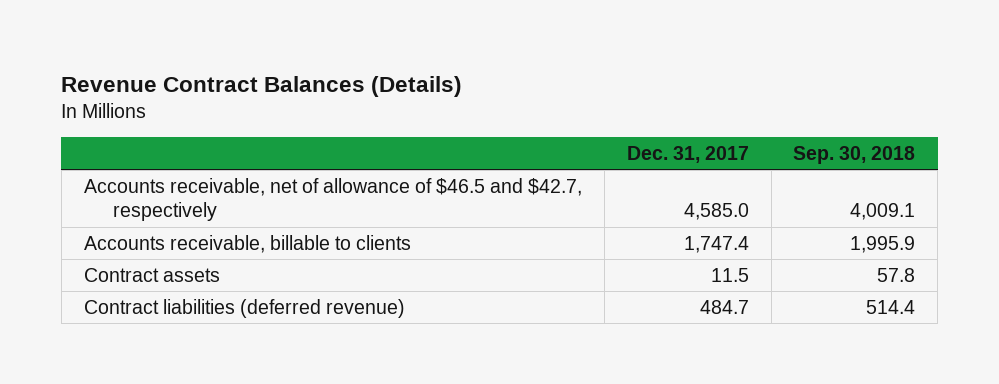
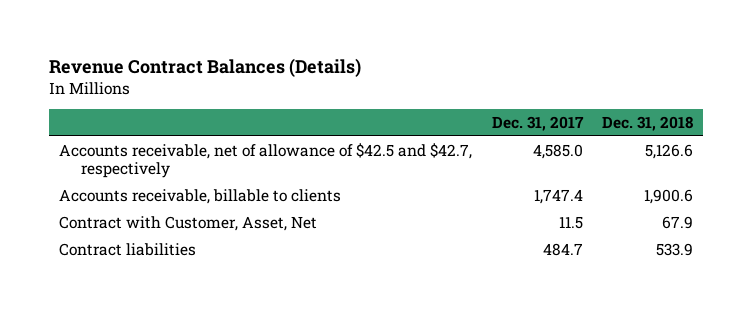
- | Dec. 31, 2017 | Sep. 30, 2018
+ | Dec. 31, 2017 | Dec. 31, 2018
- Accounts receivable, net of allowance of $46.5 and $42.7, respectively | 4,585.0 | 4,009.1
+ Accounts receivable, net of allowance of $42.5 and $42.7, respectively | 4,585.0 | 5,126.6
- Contract assets | 11.5 | 57.8
- Contract liabilities (deferred revenue) | 484.7 | 514.4
+ Contract with Customer, Asset, Net | 11.5 | 67.9
+ Contract liabilities | 484.7 | 533.9

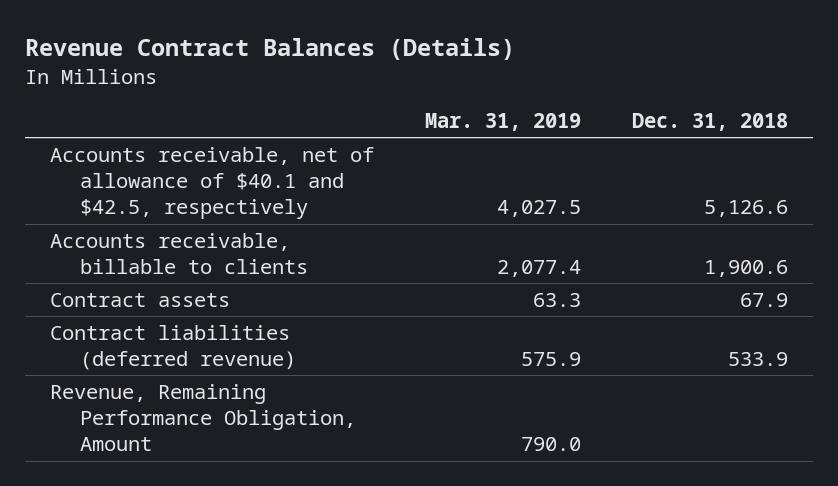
- | Dec. 31, 2017 | Dec. 31, 2018
+ | Mar. 31, 2019 | Dec. 31, 2018
- Accounts receivable, net of allowance of $42.5 and $42.7, respectively | 4,585.0 | 5,126.6
+ Accounts receivable, net of allowance of $40.1 and $42.5, respectively | 4,027.5 | 5,126.6
- Contract with Customer, Asset, Net | 11.5 | 67.9
- Contract liabilities | 484.7 | 533.9
+ Contract assets | 63.3 | 67.9
+ Contract liabilities (deferred revenue) | 575.9 | 533.9
+ Revenue, Remaining Performance Obligation, Amount | 790.0 |

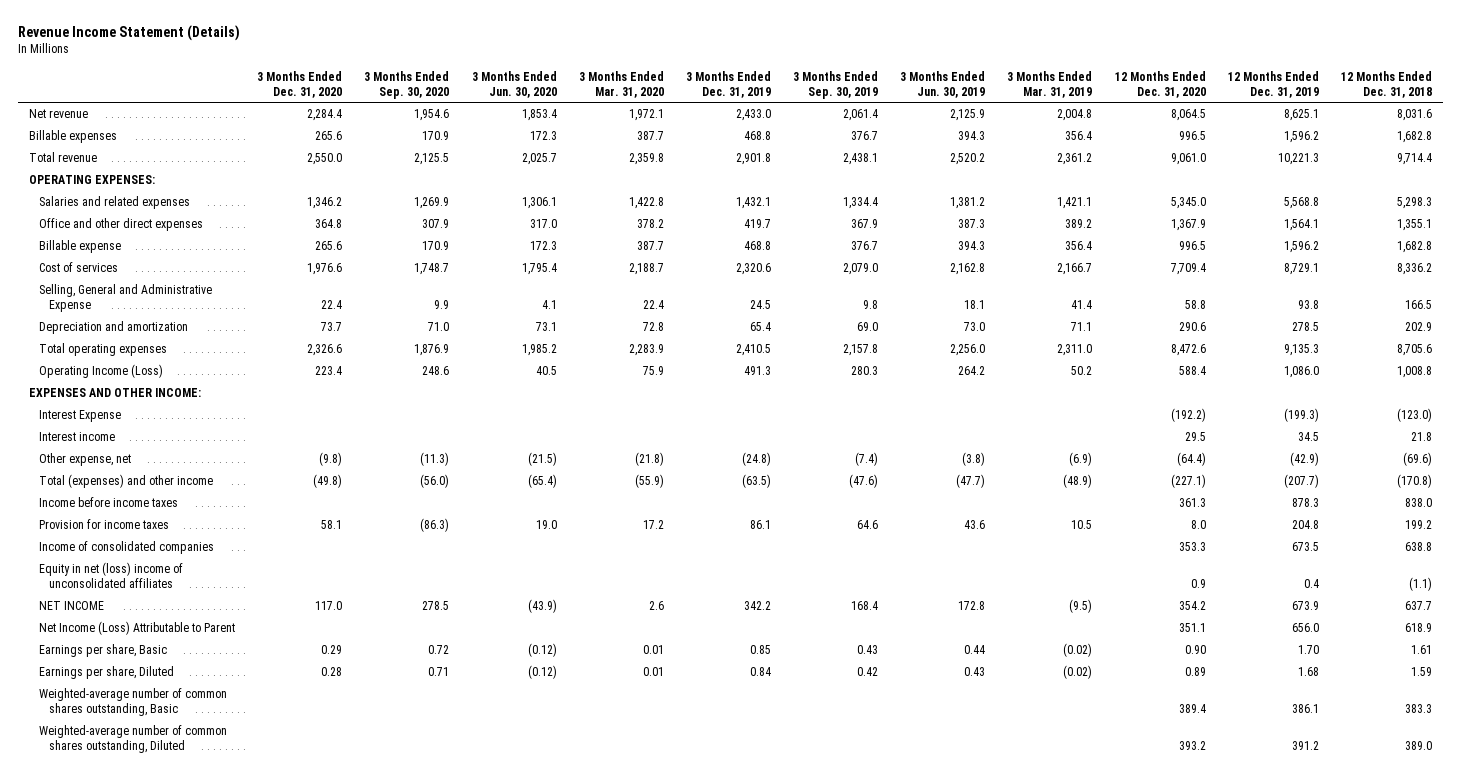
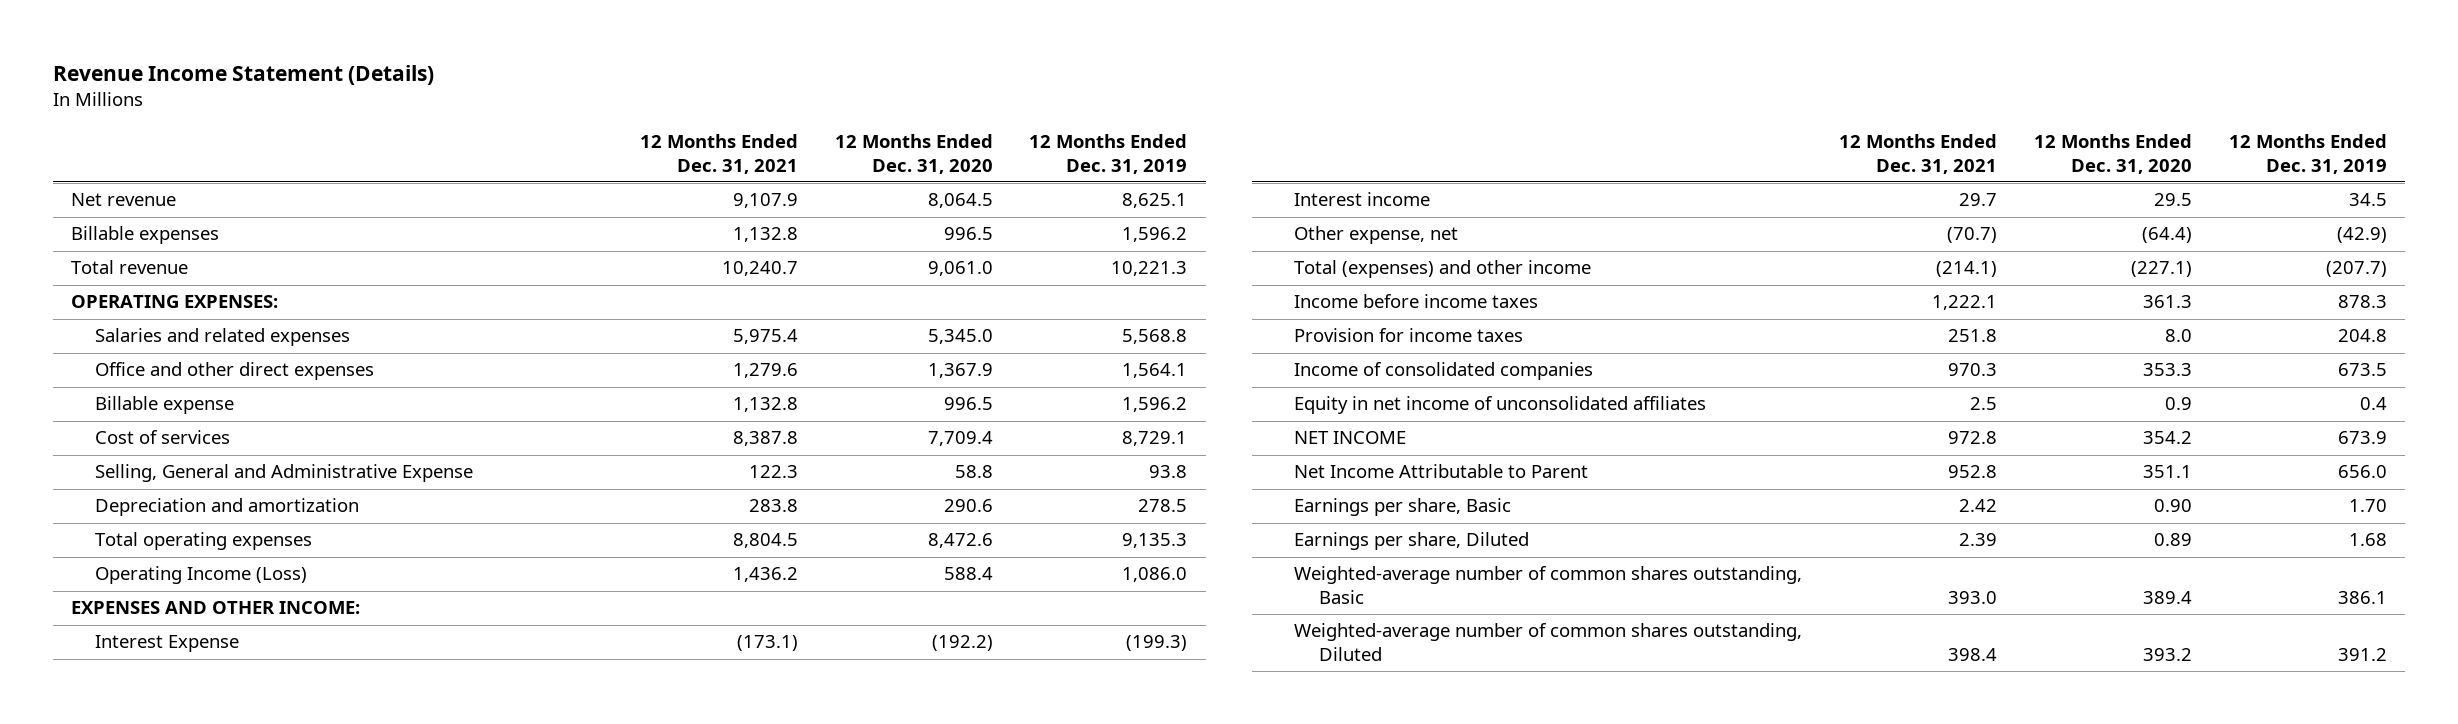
- | 3 Months Ended Dec. 31, 2020 | 3 Months Ended Sep. 30, 2020 | 3 Months Ended Jun. 30, 2020 | 3 Months Ended Mar. 31, 2020 | 3 Months Ended Dec. 31, 2019 | 3 Months Ended Sep. 30, 2019 | 3 Months Ended Jun. 30, 2019 | 3 Months Ended Mar. 31, 2019 | 12 Months Ended Dec. 31, 2020 | 12 Months Ended Dec. 31, 2019 | 12 Months Ended Dec. 31, 2018
+ | 12 Months Ended Dec. 31, 2021 | 12 Months Ended Dec. 31, 2020 | 12 Months Ended Dec. 31, 2019
- Equity in net (loss) income of unconsolidated affiliates | | | | | | | | | 0.9 | 0.4 | (1.1)
+ Equity in net income of unconsolidated affiliates | 2.5 | 0.9 | 0.4
- Net Income (Loss) Attributable to Parent | | | | | | | | | 351.1 | 656.0 | 618.9
+ Net Income Attributable to Parent | 952.8 | 351.1 | 656.0

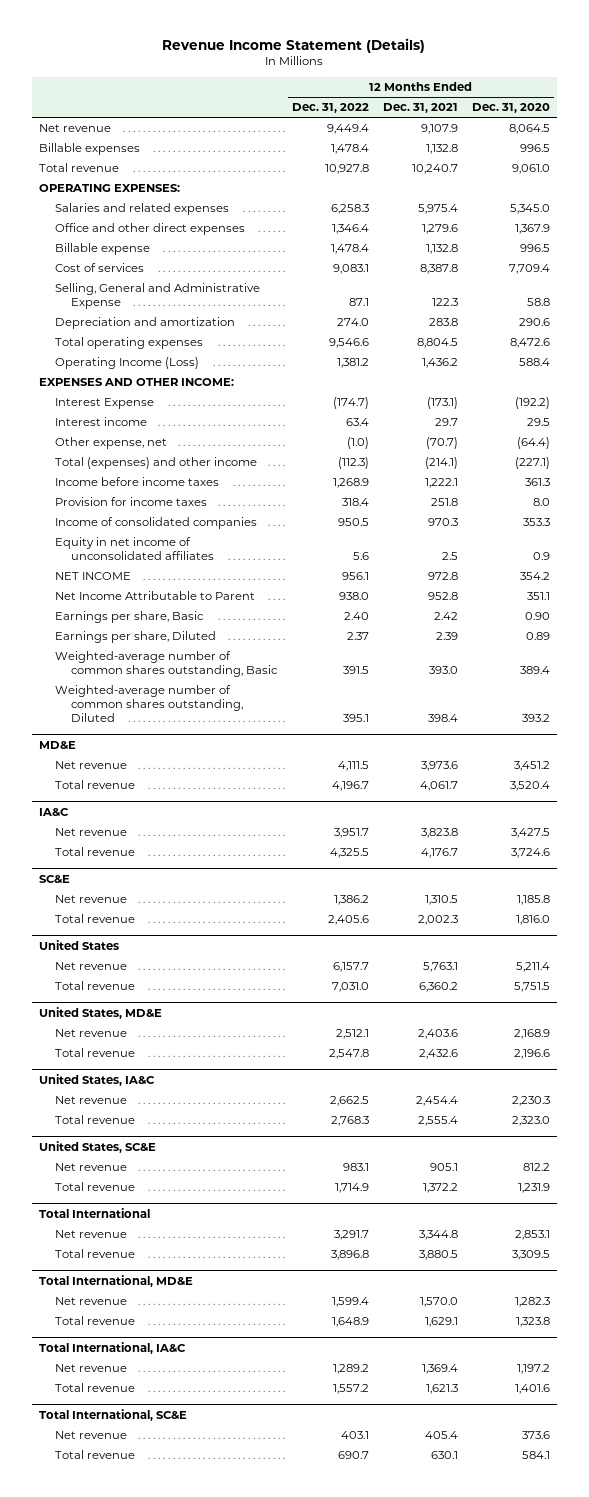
- | 12 Months Ended Dec. 31, 2021 | 12 Months Ended Dec. 31, 2020 | 12 Months Ended Dec. 31, 2019
+ | 12 Months Ended Dec. 31, 2022 | 12 Months Ended Dec. 31, 2021 | 12 Months Ended Dec. 31, 2020
+ MD&E
+ Net revenue | 4,111.5 | 3,973.6 | 3,451.2
+ Total revenue | 4,196.7 | 4,061.7 | 3,520.4
+ IA&C
+ Net revenue | 3,951.7 | 3,823.8 | 3,427.5
+ Total revenue | 4,325.5 | 4,176.7 | 3,724.6
+ SC&E
+ Net revenue | 1,386.2 | 1,310.5 | 1,185.8
+ Total revenue | 2,405.6 | 2,002.3 | 1,816.0
+ United States
+ Net revenue | 6,157.7 | 5,763.1 | 5,211.4
+ Total revenue | 7,031.0 | 6,360.2 | 5,751.5
+ United States, MD&E
+ Net revenue | 2,512.1 | 2,403.6 | 2,168.9
+ Total revenue | 2,547.8 | 2,432.6 | 2,196.6
+ United States, IA&C
+ Net revenue | 2,662.5 | 2,454.4 | 2,230.3
+ Total revenue | 2,768.3 | 2,555.4 | 2,323.0
+ United States, SC&E
+ Net revenue | 983.1 | 905.1 | 812.2
+ Total revenue | 1,714.9 | 1,372.2 | 1,231.9
+ Total International
+ Net revenue | 3,291.7 | 3,344.8 | 2,853.1
+ Total revenue | 3,896.8 | 3,880.5 | 3,309.5
+ Total International, MD&E
+ Net revenue | 1,599.4 | 1,570.0 | 1,282.3
+ Total revenue | 1,648.9 | 1,629.1 | 1,323.8
+ Total International, IA&C
+ Net revenue | 1,289.2 | 1,369.4 | 1,197.2
+ Total revenue | 1,557.2 | 1,621.3 | 1,401.6
+ Total International, SC&E
+ Net revenue | 403.1 | 405.4 | 373.6
+ Total revenue | 690.7 | 630.1 | 584.1

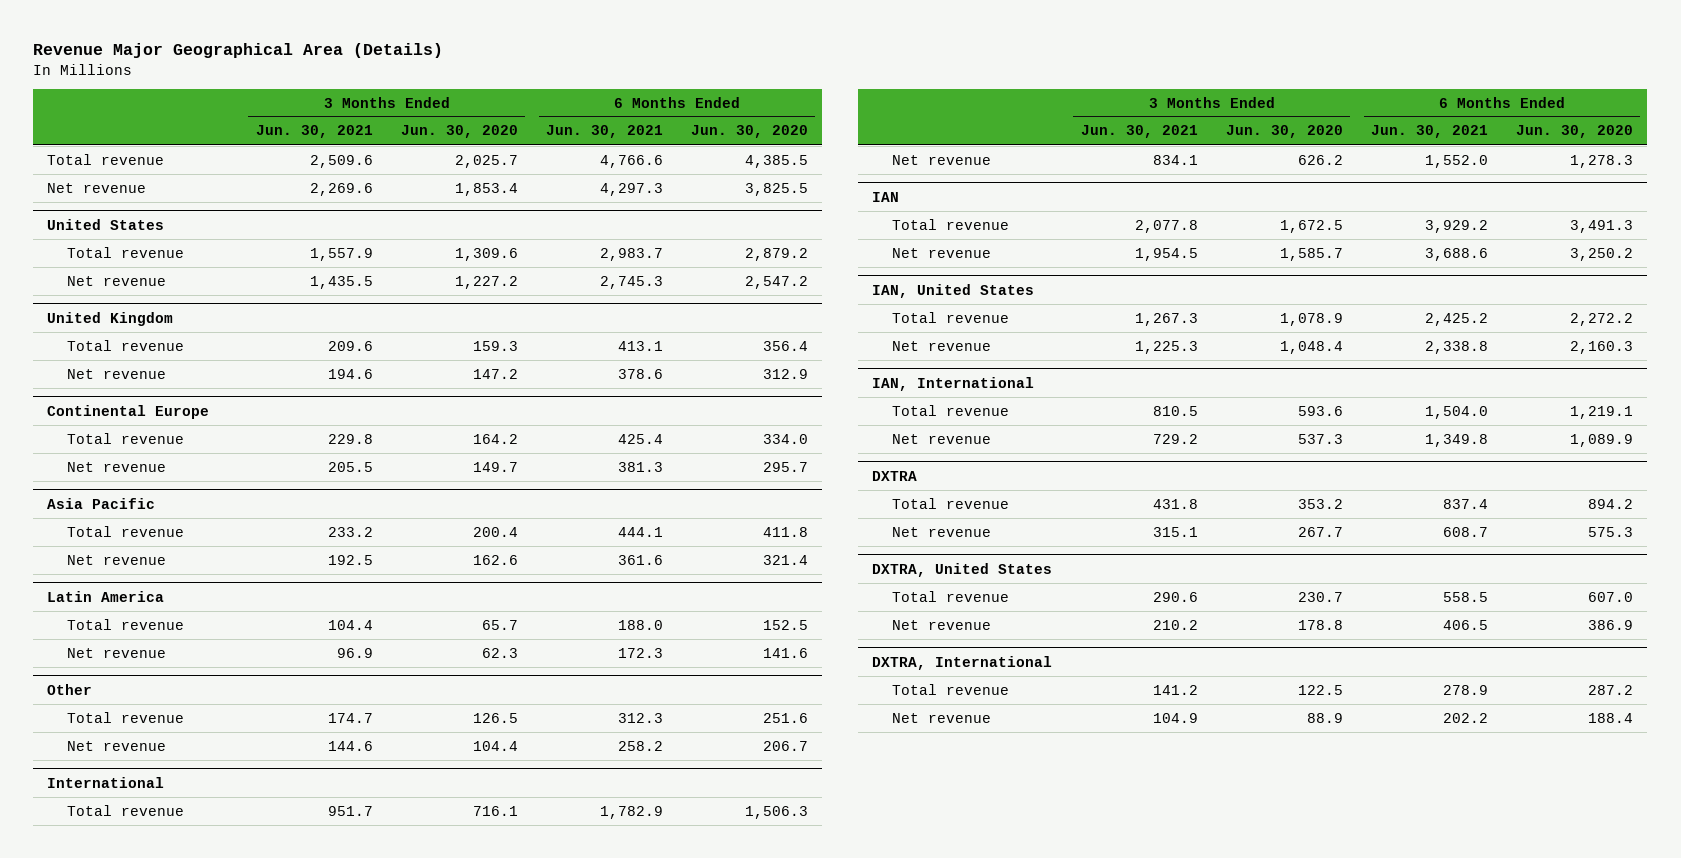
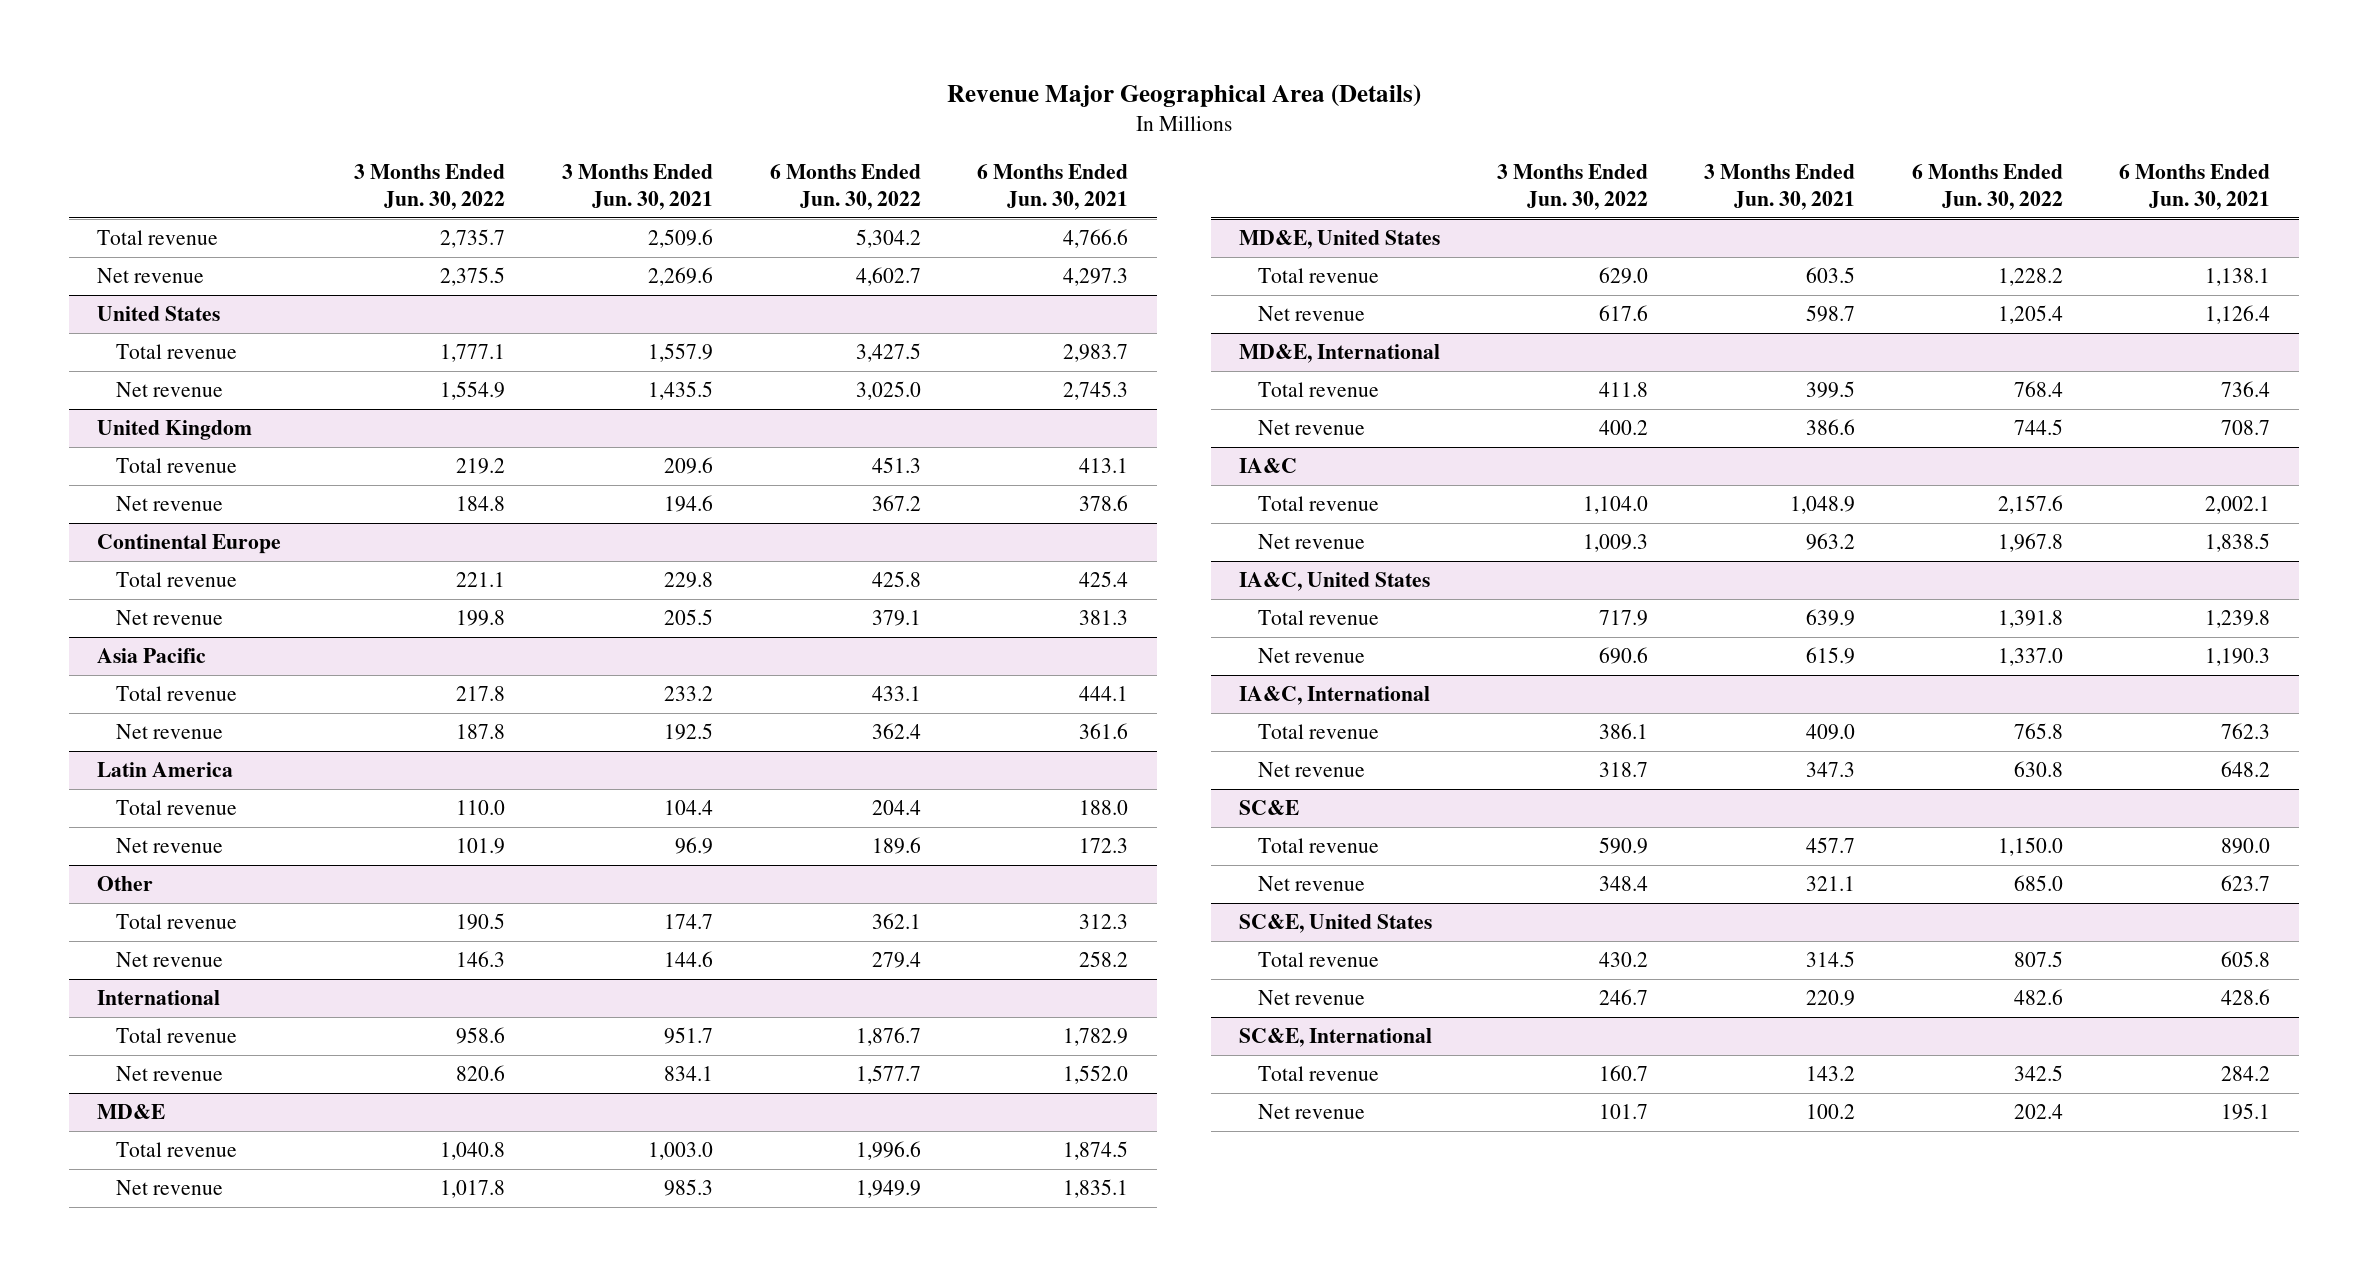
- | 3 Months Ended Jun. 30, 2021 | 3 Months Ended Jun. 30, 2020 | 6 Months Ended Jun. 30, 2021 | 6 Months Ended Jun. 30, 2020
+ | 3 Months Ended Jun. 30, 2022 | 3 Months Ended Jun. 30, 2021 | 6 Months Ended Jun. 30, 2022 | 6 Months Ended Jun. 30, 2021
- IAN
- Total revenue | 2,077.8 | 1,672.5 | 3,929.2 | 3,491.3
- Net revenue | 1,954.5 | 1,585.7 | 3,688.6 | 3,250.2
- IAN, United States
- Total revenue | 1,267.3 | 1,078.9 | 2,425.2 | 2,272.2
- Net revenue | 1,225.3 | 1,048.4 | 2,338.8 | 2,160.3
- IAN, International
- Total revenue | 810.5 | 593.6 | 1,504.0 | 1,219.1
- Net revenue | 729.2 | 537.3 | 1,349.8 | 1,089.9
- DXTRA
- Total revenue | 431.8 | 353.2 | 837.4 | 894.2
- Net revenue | 315.1 | 267.7 | 608.7 | 575.3
- DXTRA, United States
- Total revenue | 290.6 | 230.7 | 558.5 | 607.0
- Net revenue | 210.2 | 178.8 | 406.5 | 386.9
- DXTRA, International
- Total revenue | 141.2 | 122.5 | 278.9 | 287.2
- Net revenue | 104.9 | 88.9 | 202.2 | 188.4
+ MD&E
+ Total revenue | 1,040.8 | 1,003.0 | 1,996.6 | 1,874.5
+ Net revenue | 1,017.8 | 985.3 | 1,949.9 | 1,835.1
+ MD&E, United States
+ Total revenue | 629.0 | 603.5 | 1,228.2 | 1,138.1
+ Net revenue | 617.6 | 598.7 | 1,205.4 | 1,126.4
+ MD&E, International
+ Total revenue | 411.8 | 399.5 | 768.4 | 736.4
+ Net revenue | 400.2 | 386.6 | 744.5 | 708.7
+ IA&C
+ Total revenue | 1,104.0 | 1,048.9 | 2,157.6 | 2,002.1
+ Net revenue | 1,009.3 | 963.2 | 1,967.8 | 1,838.5
+ IA&C, United States
+ Total revenue | 717.9 | 639.9 | 1,391.8 | 1,239.8
+ Net revenue | 690.6 | 615.9 | 1,337.0 | 1,190.3
+ IA&C, International
+ Total revenue | 386.1 | 409.0 | 765.8 | 762.3
+ Net revenue | 318.7 | 347.3 | 630.8 | 648.2
+ SC&E
+ Total revenue | 590.9 | 457.7 | 1,150.0 | 890.0
+ Net revenue | 348.4 | 321.1 | 685.0 | 623.7
+ SC&E, United States
+ Total revenue | 430.2 | 314.5 | 807.5 | 605.8
+ Net revenue | 246.7 | 220.9 | 482.6 | 428.6
+ SC&E, International
+ Total revenue | 160.7 | 143.2 | 342.5 | 284.2
+ Net revenue | 101.7 | 100.2 | 202.4 | 195.1

